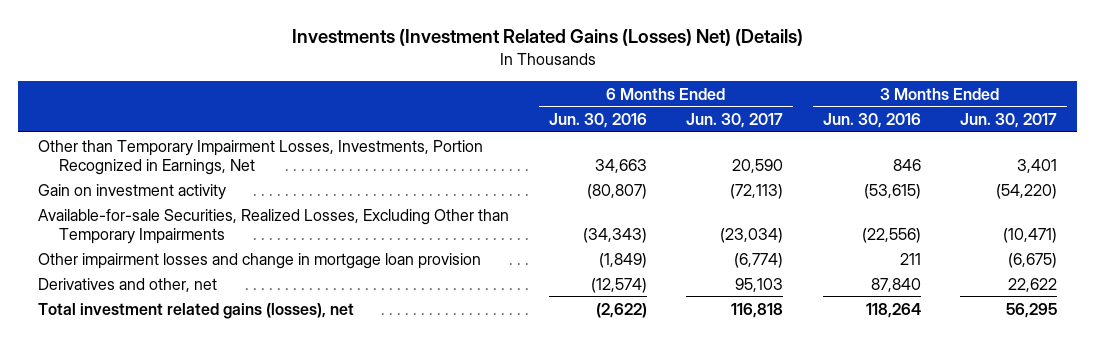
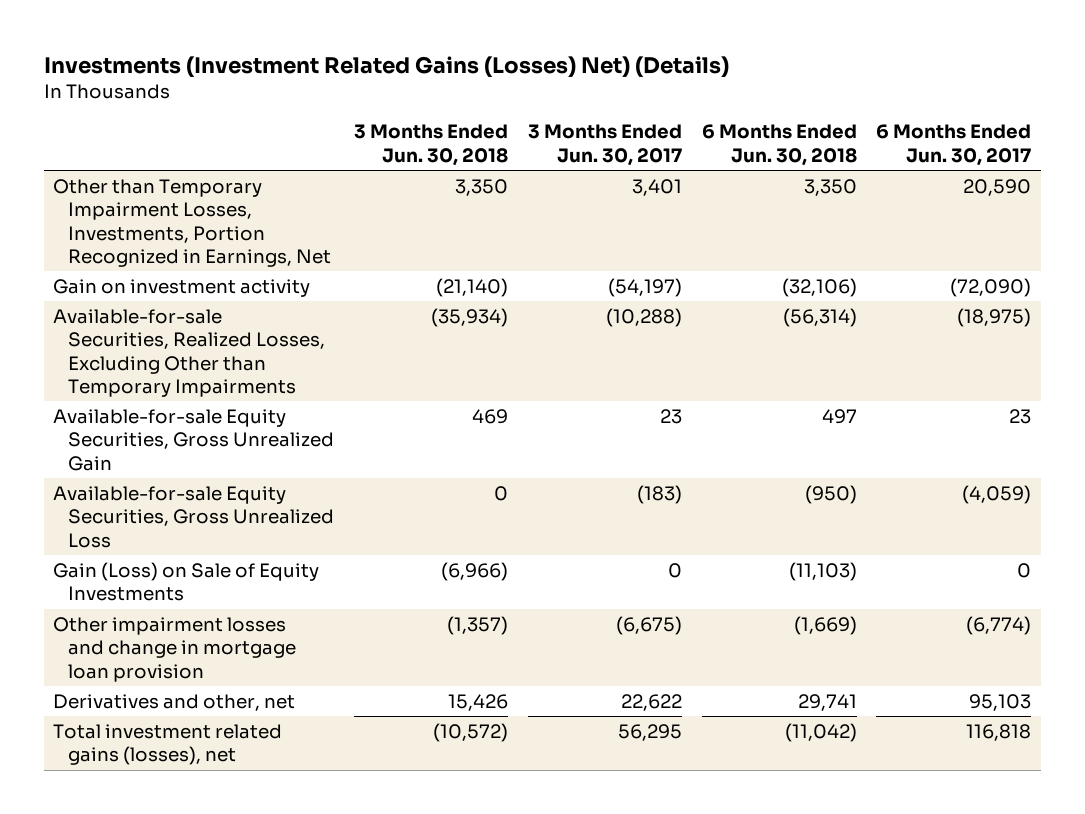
- | 6 Months Ended Jun. 30, 2016 | 6 Months Ended Jun. 30, 2017 | 3 Months Ended Jun. 30, 2016 | 3 Months Ended Jun. 30, 2017
+ | 3 Months Ended Jun. 30, 2018 | 3 Months Ended Jun. 30, 2017 | 6 Months Ended Jun. 30, 2018 | 6 Months Ended Jun. 30, 2017
- Gain on investment activity | (80,807) | (72,113) | (53,615) | (54,220)
- Available-for-sale Securities, Realized Losses, Excluding Other than Temporary Impairments | (34,343) | (23,034) | (22,556) | (10,471)
+ Gain on investment activity | (21,140) | (54,197) | (32,106) | (72,090)
+ Available-for-sale Securities, Realized Losses, Excluding Other than Temporary Impairments | (35,934) | (10,288) | (56,314) | (18,975)
+ Available-for-sale Equity Securities, Gross Unrealized Gain | 469 | 23 | 497 | 23
+ Available-for-sale Equity Securities, Gross Unrealized Loss | 0 | (183) | (950) | (4,059)
+ Gain (Loss) on Sale of Equity Investments | (6,966) | 0 | (11,103) | 0

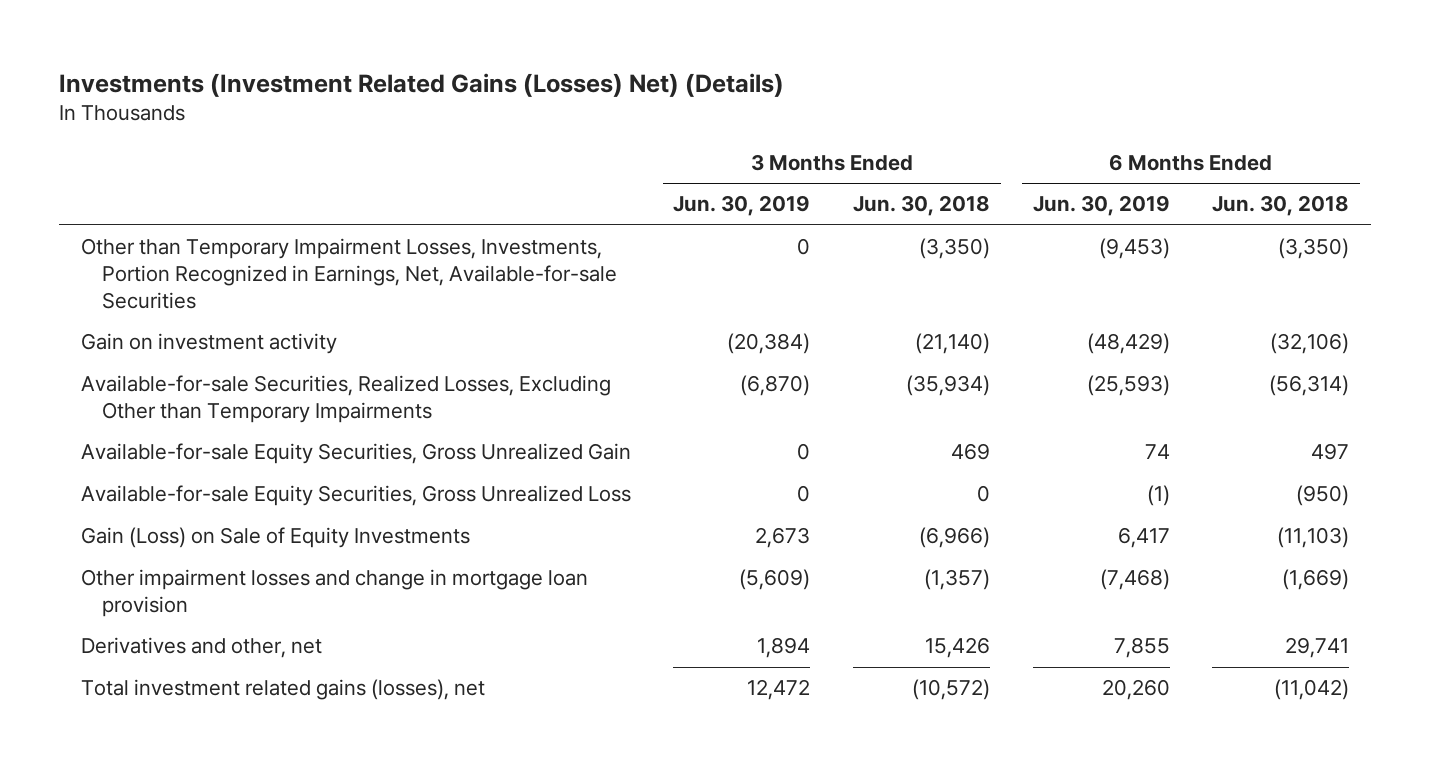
- | 3 Months Ended Jun. 30, 2018 | 3 Months Ended Jun. 30, 2017 | 6 Months Ended Jun. 30, 2018 | 6 Months Ended Jun. 30, 2017
+ | 3 Months Ended Jun. 30, 2019 | 3 Months Ended Jun. 30, 2018 | 6 Months Ended Jun. 30, 2019 | 6 Months Ended Jun. 30, 2018
- Other than Temporary Impairment Losses, Investments, Portion Recognized in Earnings, Net | 3,350 | 3,401 | 3,350 | 20,590
+ Other than Temporary Impairment Losses, Investments, Portion Recognized in Earnings, Net, Available-for-sale Securities | 0 | (3,350) | (9,453) | (3,350)

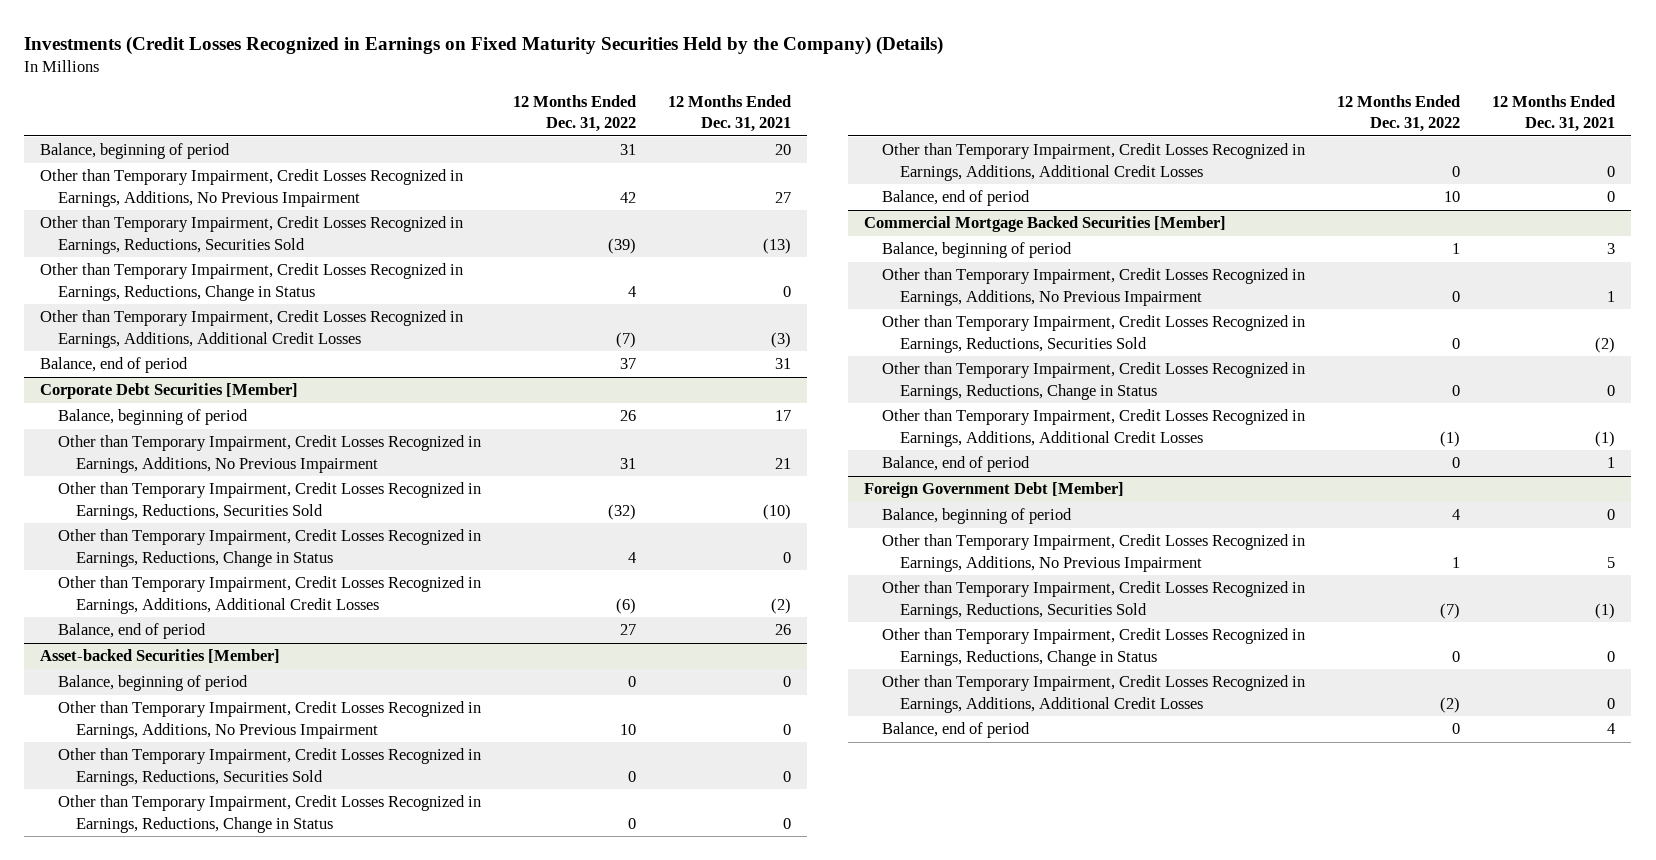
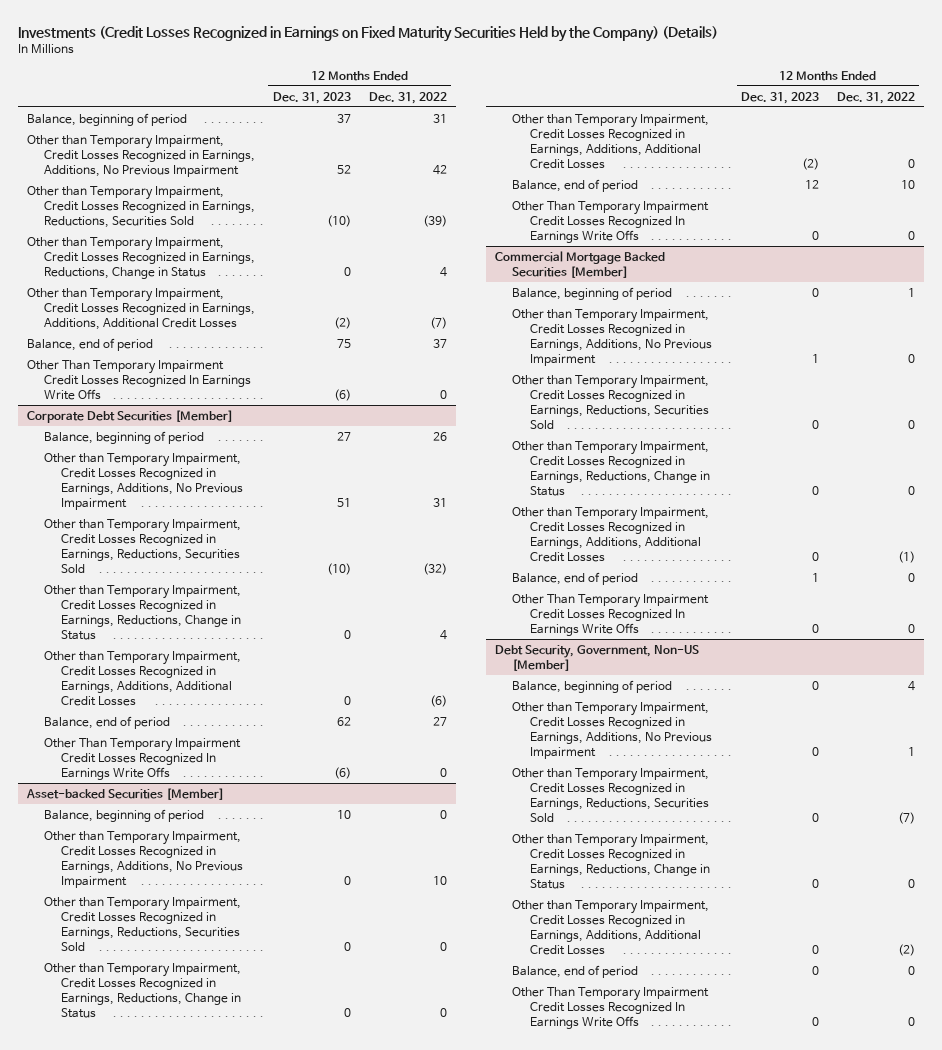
- | 12 Months Ended Dec. 31, 2022 | 12 Months Ended Dec. 31, 2021
+ | 12 Months Ended Dec. 31, 2023 | 12 Months Ended Dec. 31, 2022
+ Other Than Temporary Impairment Credit Losses Recognized In Earnings Write Offs | (6) | 0
@ Corporate Debt Securities [Member]
+ Other Than Temporary Impairment Credit Losses Recognized In Earnings Write Offs | (6) | 0
@ Asset-backed Securities [Member]
+ Other Than Temporary Impairment Credit Losses Recognized In Earnings Write Offs | 0 | 0
- Foreign Government Debt [Member]
@ Commercial Mortgage Backed Securities [Member]
+ Other Than Temporary Impairment Credit Losses Recognized In Earnings Write Offs | 0 | 0
+ Debt Security, Government, Non-US [Member]
+ Other Than Temporary Impairment Credit Losses Recognized In Earnings Write Offs | 0 | 0

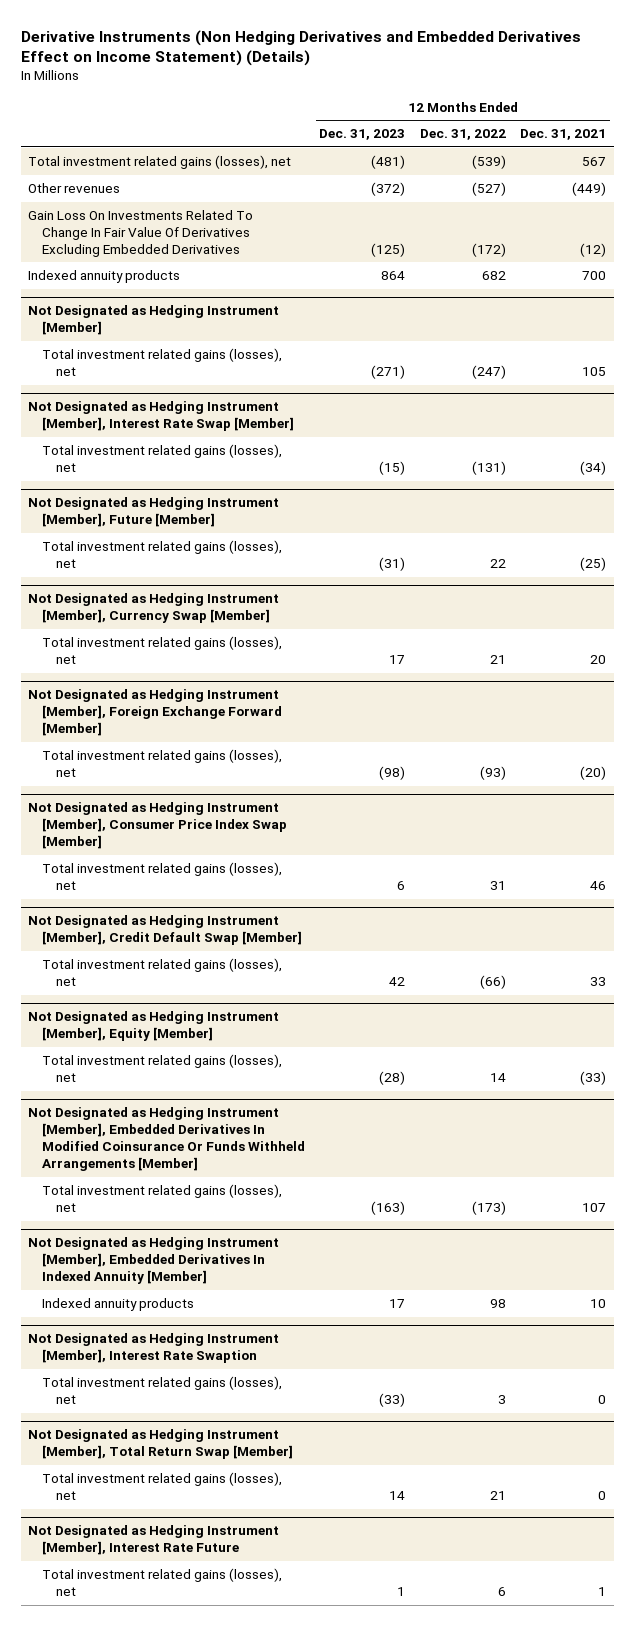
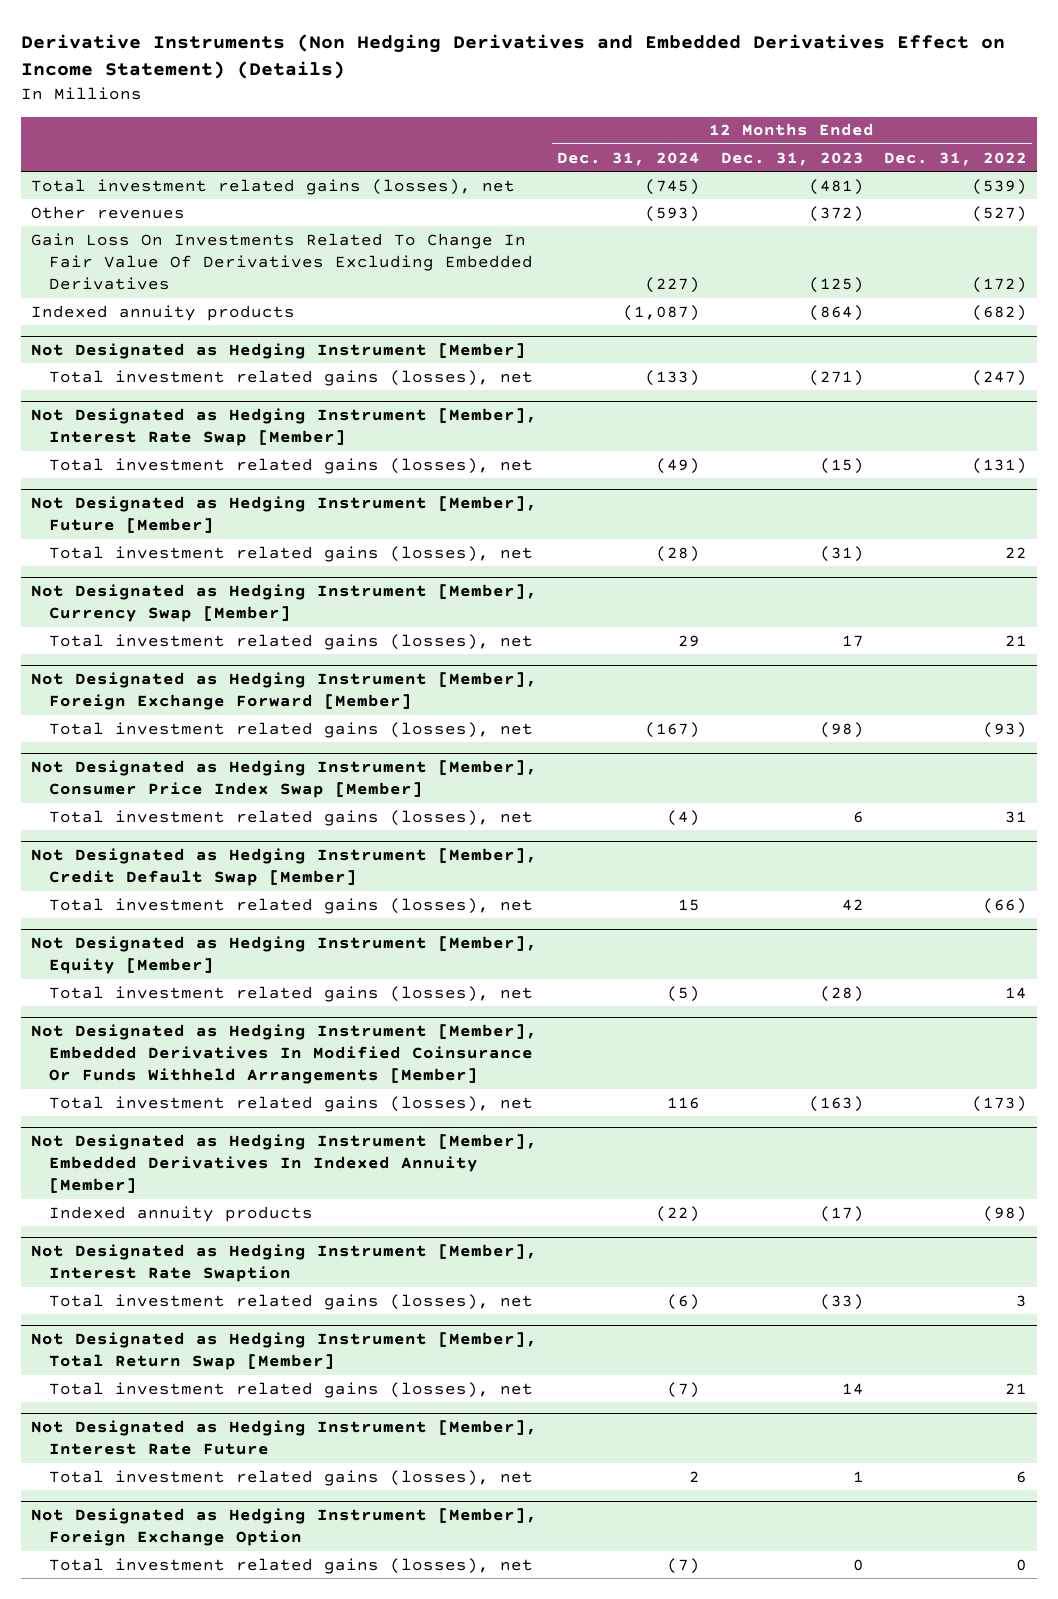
- | 12 Months Ended Dec. 31, 2023 | 12 Months Ended Dec. 31, 2022 | 12 Months Ended Dec. 31, 2021
+ | 12 Months Ended Dec. 31, 2024 | 12 Months Ended Dec. 31, 2023 | 12 Months Ended Dec. 31, 2022
- Indexed annuity products | 864 | 682 | 700
+ Indexed annuity products | (1,087) | (864) | (682)
@ Not Designated as Hedging Instrument [Member], Embedded Derivatives In Indexed Annuity [Member]
- Indexed annuity products | 17 | 98 | 10
+ Indexed annuity products | (22) | (17) | (98)
+ Not Designated as Hedging Instrument [Member], Foreign Exchange Option
+ Total investment related gains (losses), net | (7) | 0 | 0

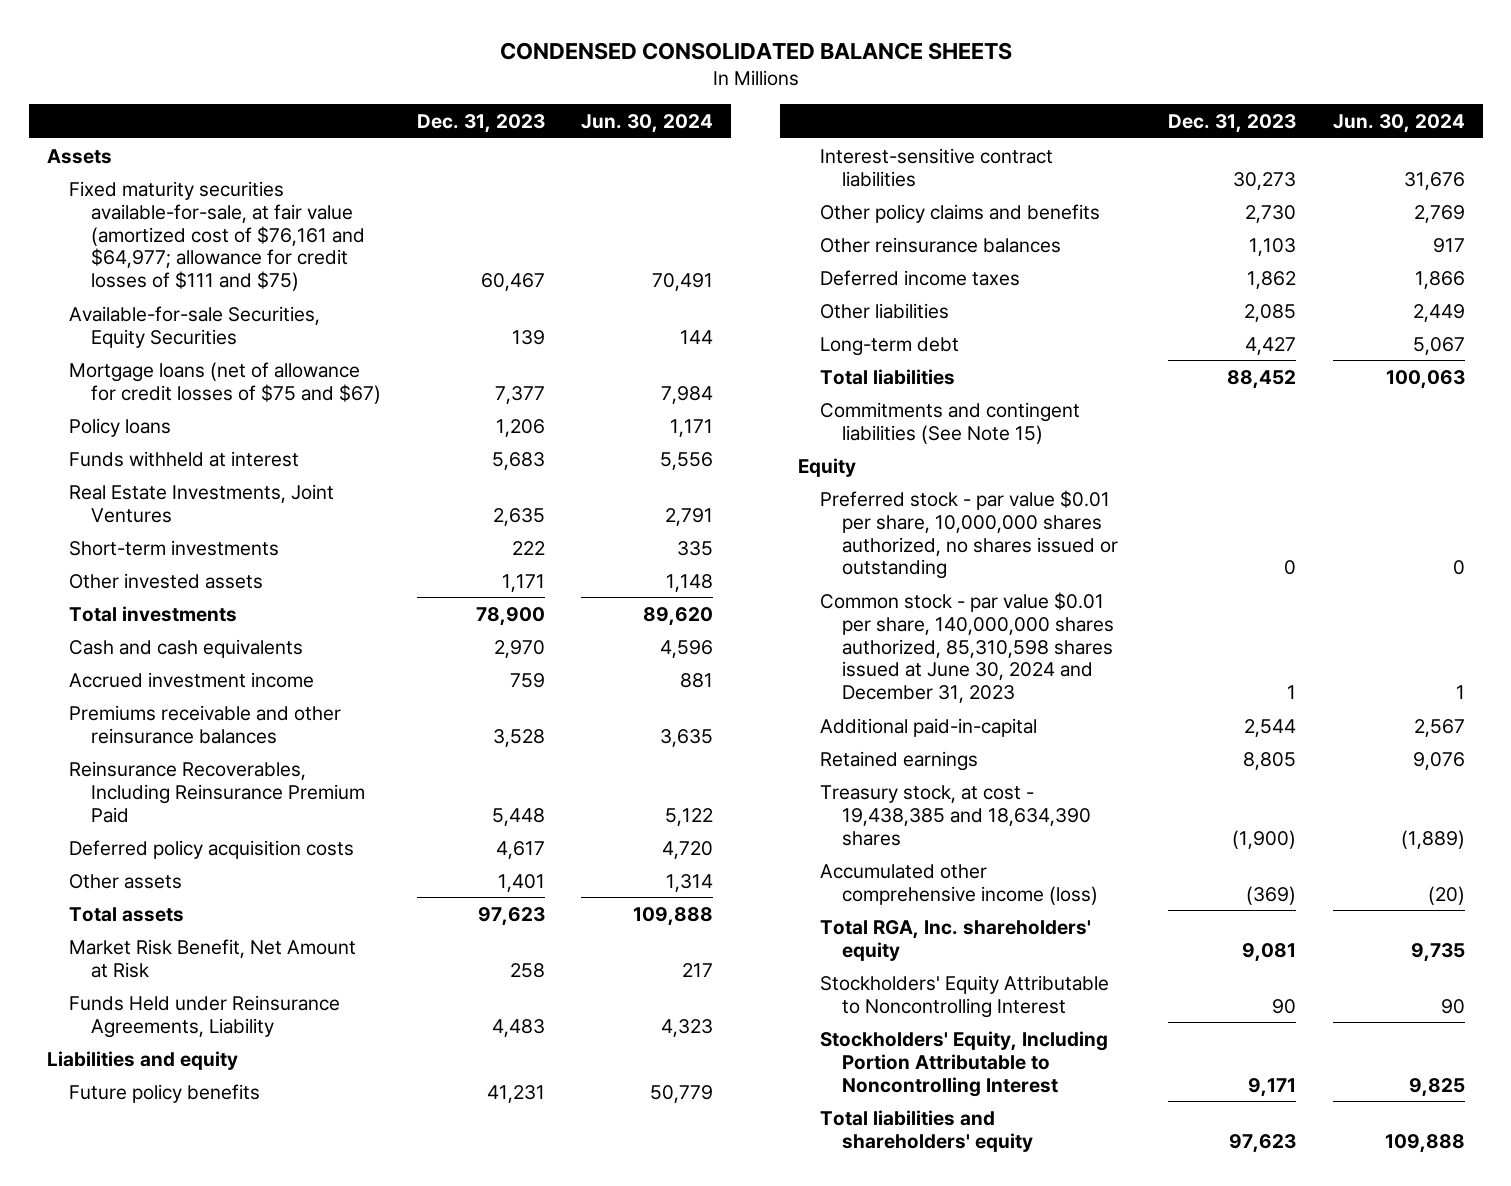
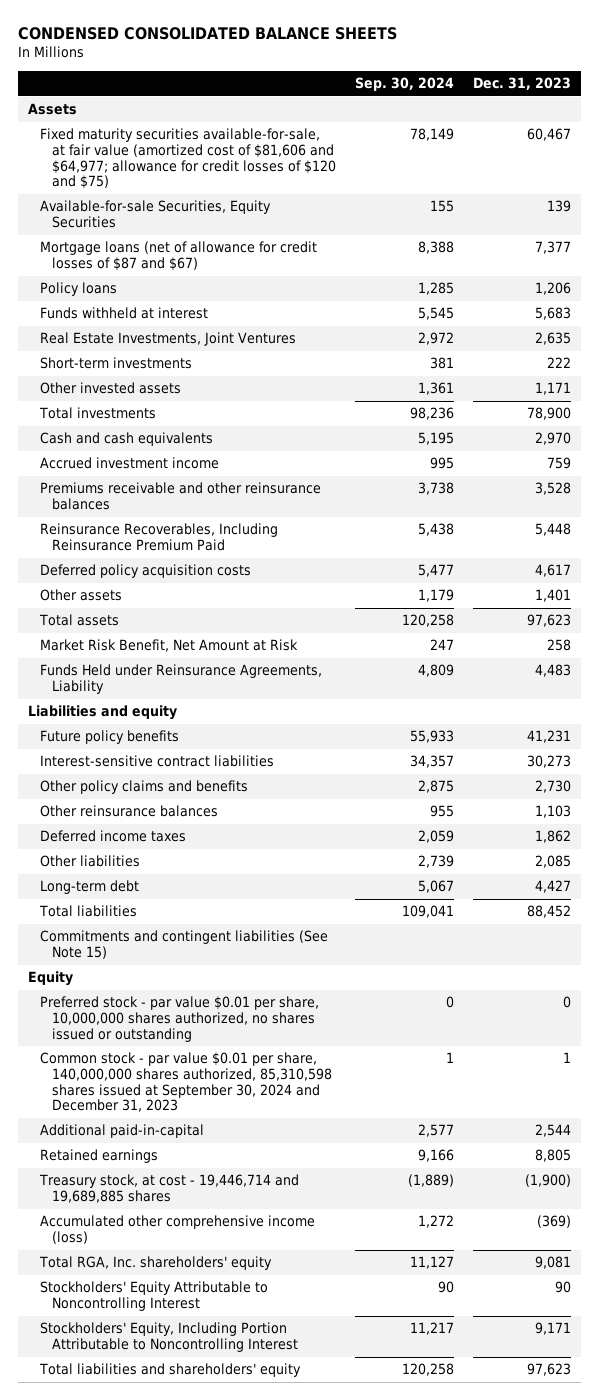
- | Dec. 31, 2023 | Jun. 30, 2024
+ | Sep. 30, 2024 | Dec. 31, 2023
- Fixed maturity securities available-for-sale, at fair value (amortized cost of $76,161 and $64,977; allowance for credit losses of $111 and $75) | 60,467 | 70,491
+ Fixed maturity securities available-for-sale, at fair value (amortized cost of $81,606 and $64,977; allowance for credit losses of $120 and $75) | 78,149 | 60,467
- Mortgage loans (net of allowance for credit losses of $75 and $67) | 7,377 | 7,984
+ Mortgage loans (net of allowance for credit losses of $87 and $67) | 8,388 | 7,377
- Common stock - par value $0.01 per share, 140,000,000 shares authorized, 85,310,598 shares issued at June 30, 2024 and December 31, 2023 | 1 | 1
+ Common stock - par value $0.01 per share, 140,000,000 shares authorized, 85,310,598 shares issued at September 30, 2024 and December 31, 2023 | 1 | 1
- Treasury stock, at cost - 19,438,385 and 18,634,390 shares | (1,900) | (1,889)
+ Treasury stock, at cost - 19,446,714 and 19,689,885 shares | (1,889) | (1,900)

